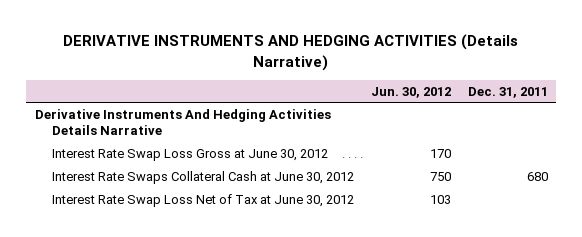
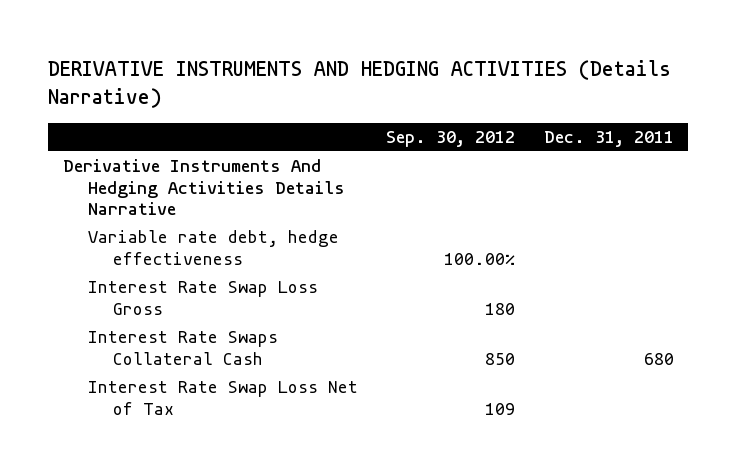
- | Jun. 30, 2012 | Dec. 31, 2011
+ | Sep. 30, 2012 | Dec. 31, 2011
- Interest Rate Swap Loss Gross at June 30, 2012 | 170 |
- Interest Rate Swaps Collateral Cash at June 30, 2012 | 750 | 680
- Interest Rate Swap Loss Net of Tax at June 30, 2012 | 103 |
+ Variable rate debt, hedge effectiveness | 100.00% |
+ Interest Rate Swap Loss Gross | 180 |
+ Interest Rate Swaps Collateral Cash | 850 | 680
+ Interest Rate Swap Loss Net of Tax | 109 |

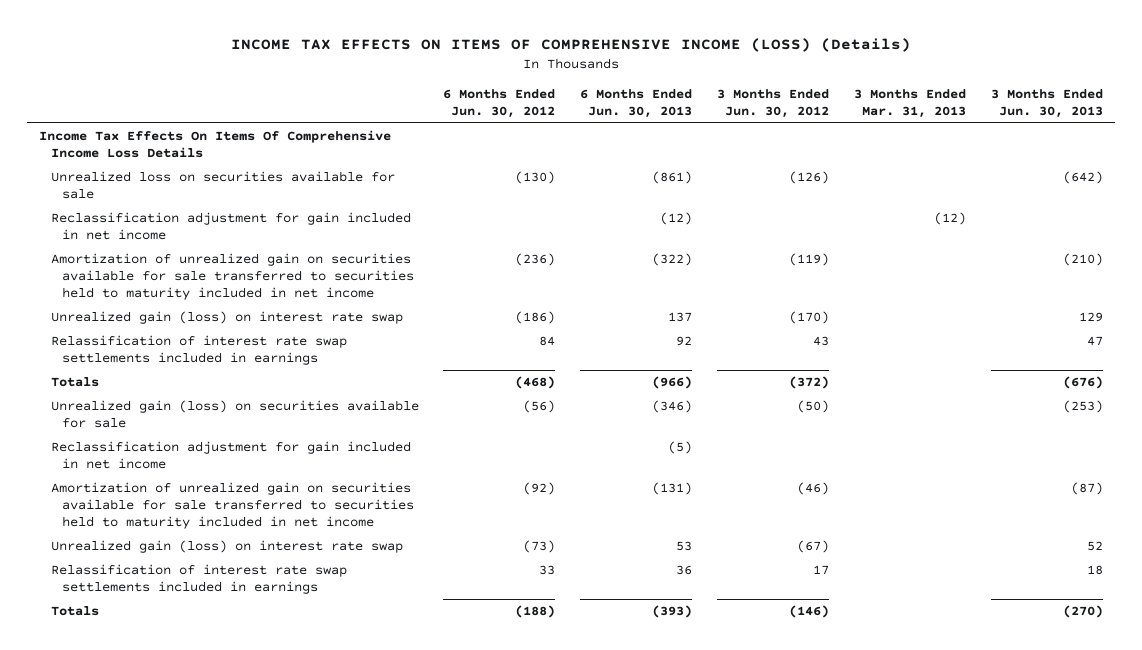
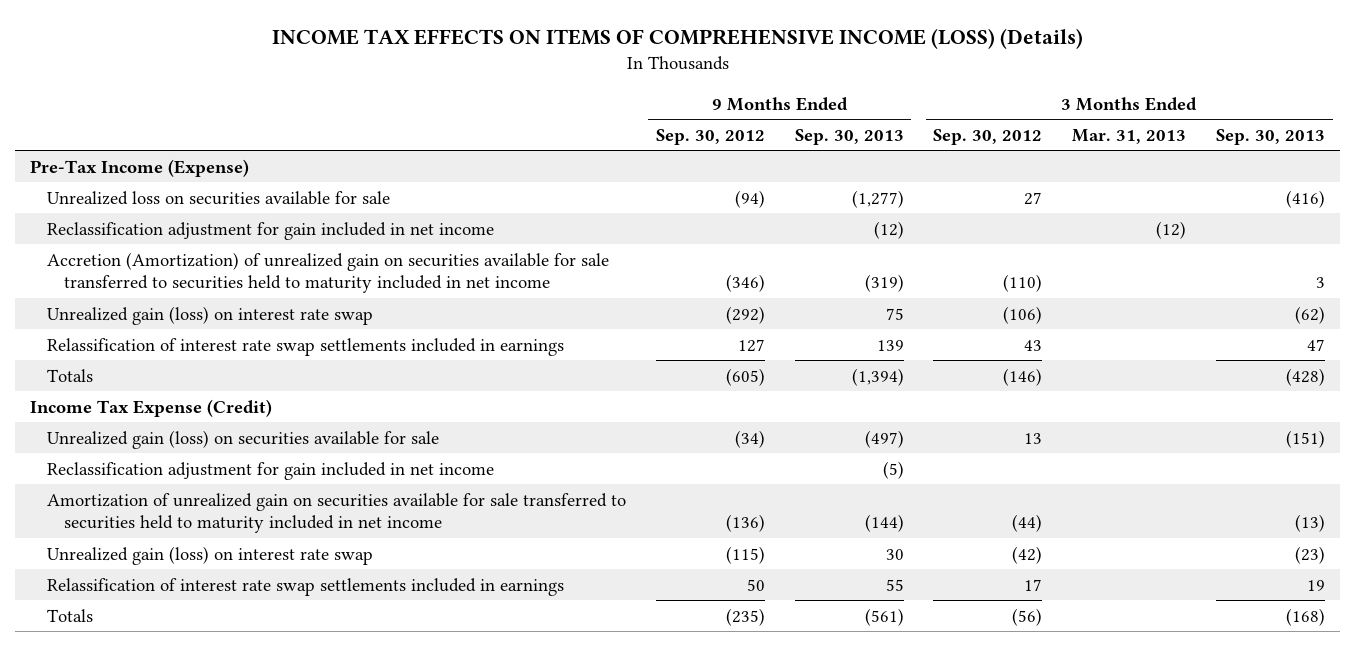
- | 6 Months Ended Jun. 30, 2012 | 6 Months Ended Jun. 30, 2013 | 3 Months Ended Jun. 30, 2012 | 3 Months Ended Mar. 31, 2013 | 3 Months Ended Jun. 30, 2013
+ | 9 Months Ended Sep. 30, 2012 | 9 Months Ended Sep. 30, 2013 | 3 Months Ended Sep. 30, 2012 | 3 Months Ended Mar. 31, 2013 | 3 Months Ended Sep. 30, 2013
- Income Tax Effects On Items Of Comprehensive Income Loss Details
+ Pre-Tax Income (Expense)
- Amortization of unrealized gain on securities available for sale transferred to securities held to maturity included in net income | (236) | (322) | (119) | | (210)
+ Accretion (Amortization) of unrealized gain on securities available for sale transferred to securities held to maturity included in net income | (346) | (319) | (110) | | 3
+ Income Tax Expense (Credit)

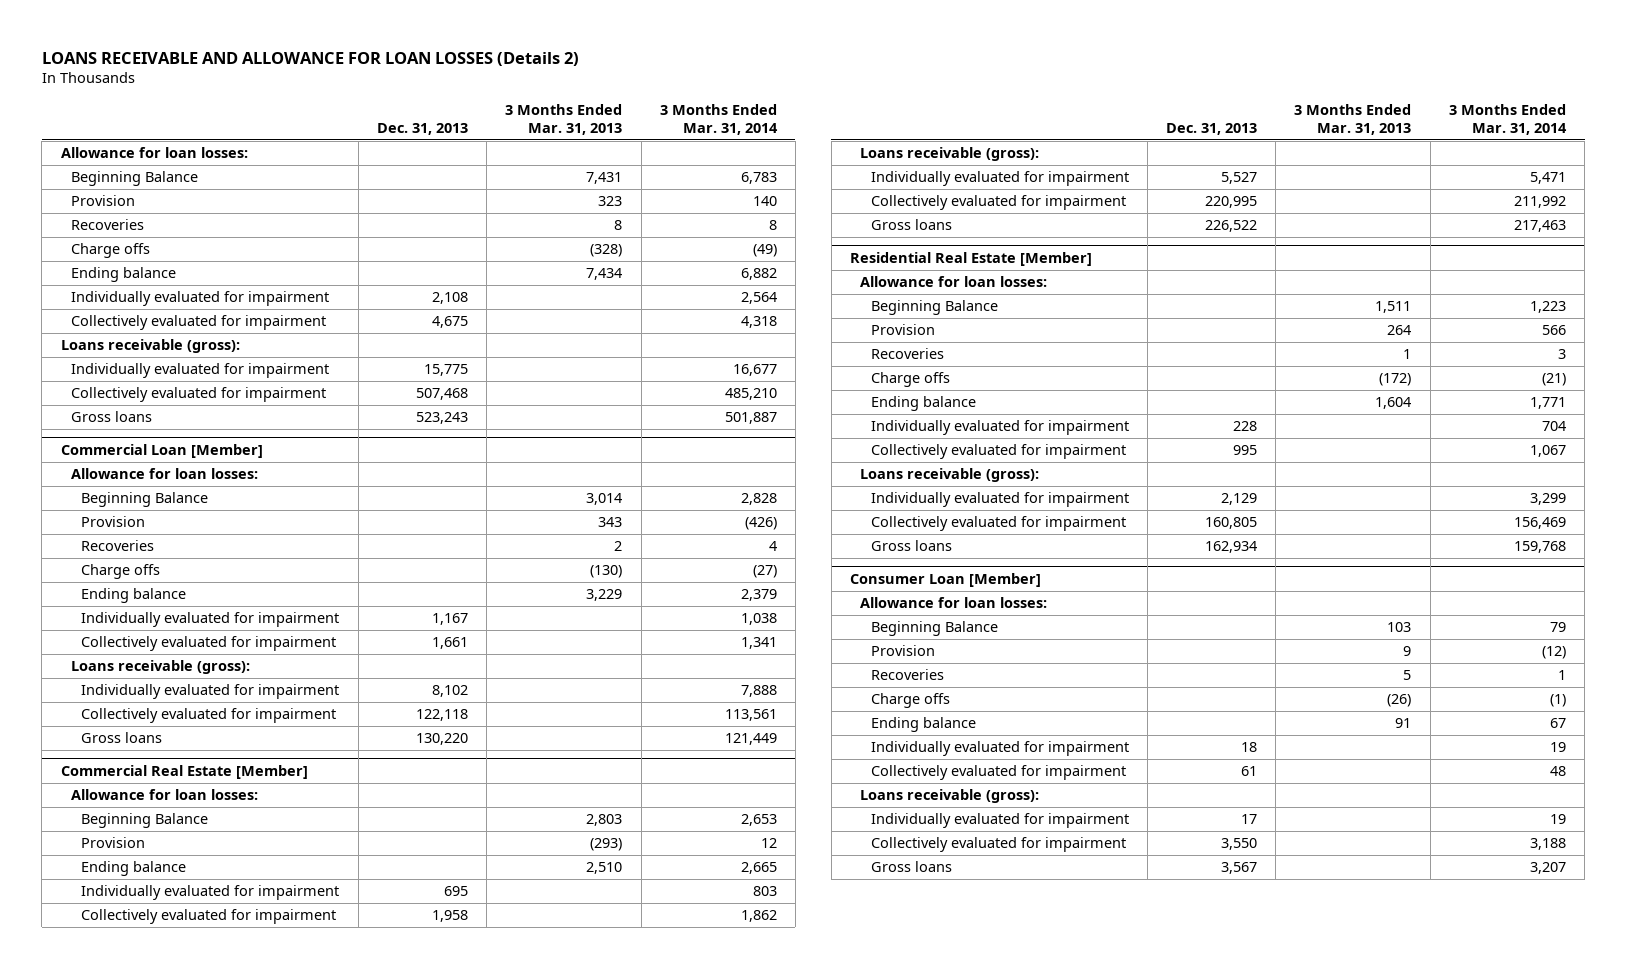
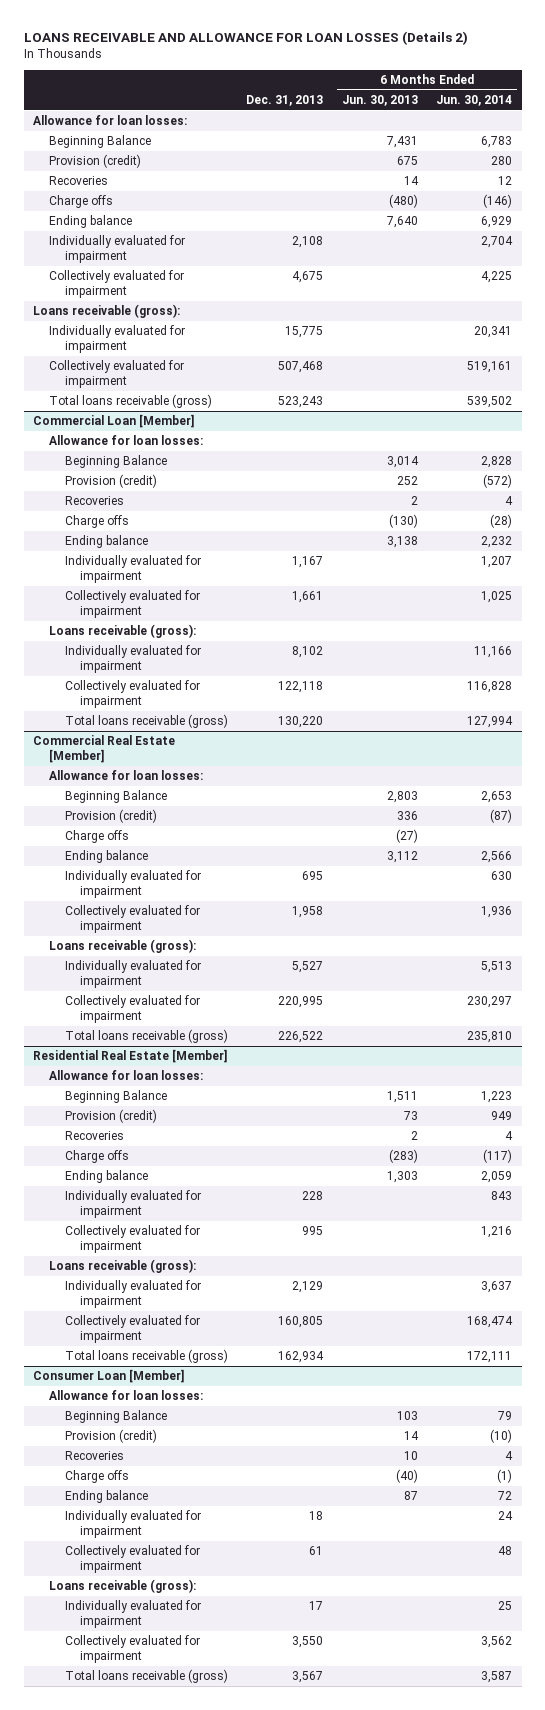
- | Dec. 31, 2013 | 3 Months Ended Mar. 31, 2013 | 3 Months Ended Mar. 31, 2014
+ | Dec. 31, 2013 | 6 Months Ended Jun. 30, 2013 | 6 Months Ended Jun. 30, 2014
- Provision | | 323 | 140
+ Provision (credit) | | 675 | 280
- Gross loans | 523,243 | | 501,887
+ Total loans receivable (gross) | 523,243 | | 539,502
@ Commercial Loan [Member]
- Provision | | 343 | (426)
+ Provision (credit) | | 252 | (572)
- Gross loans | 130,220 | | 121,449
+ Total loans receivable (gross) | 130,220 | | 127,994
@ Commercial Real Estate [Member]
- Provision | | (293) | 12
+ Provision (credit) | | 336 | (87)
+ Charge offs | | (27) |
- Gross loans | 226,522 | | 217,463
+ Total loans receivable (gross) | 226,522 | | 235,810
@ Residential Real Estate [Member]
- Provision | | 264 | 566
+ Provision (credit) | | 73 | 949
- Gross loans | 162,934 | | 159,768
+ Total loans receivable (gross) | 162,934 | | 172,111
@ Consumer Loan [Member]
- Provision | | 9 | (12)
+ Provision (credit) | | 14 | (10)
- Gross loans | 3,567 | | 3,207
+ Total loans receivable (gross) | 3,567 | | 3,587

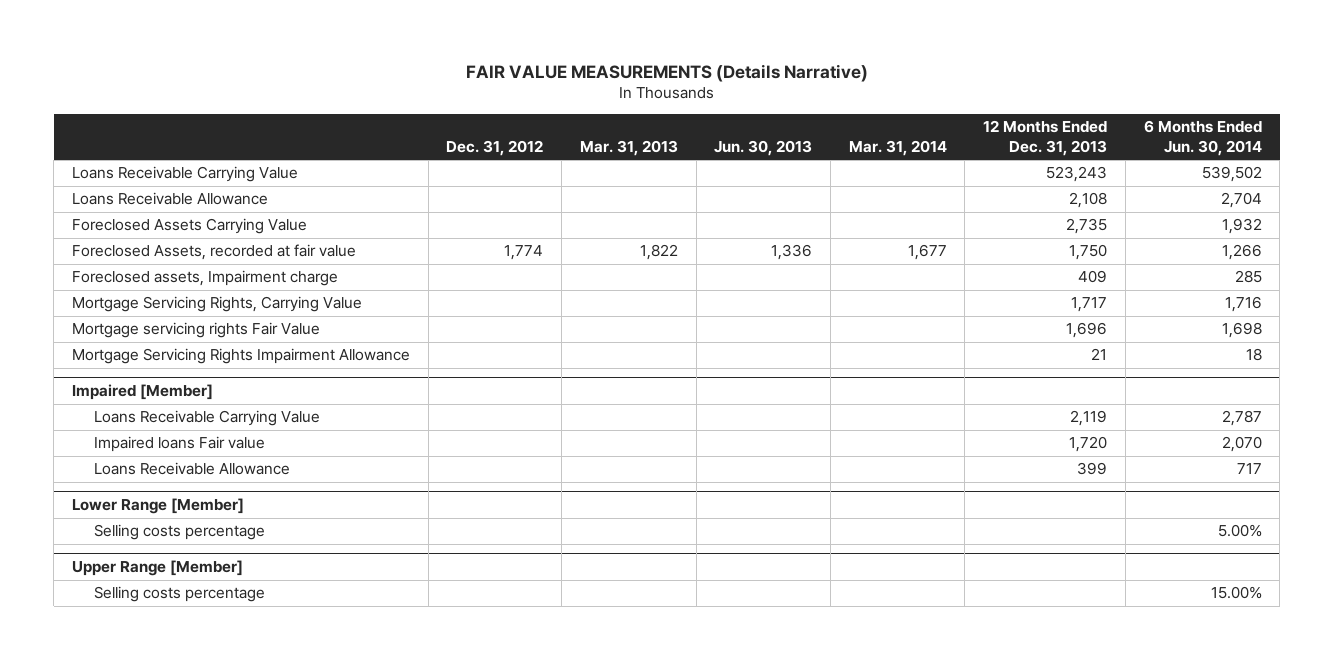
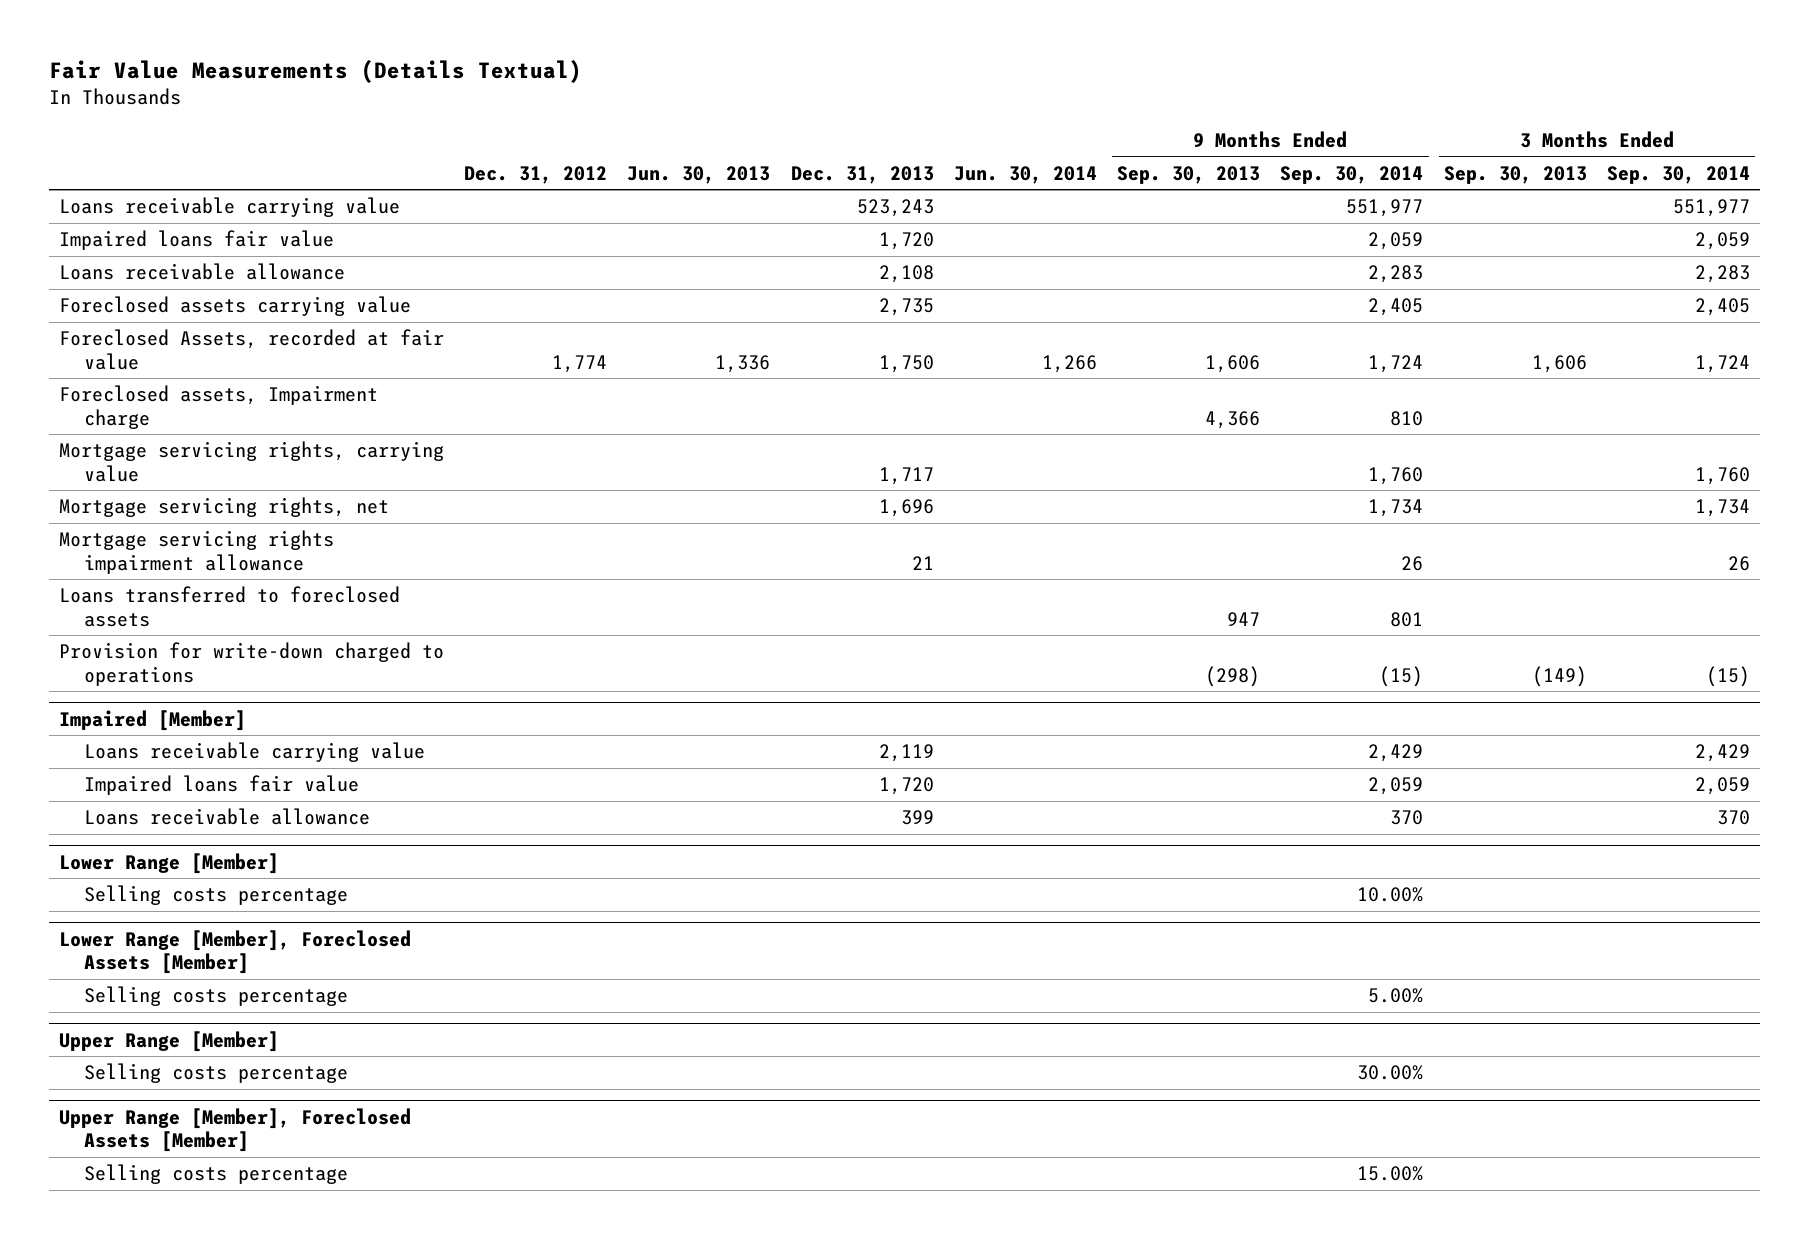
- FAIR VALUE MEASUREMENTS (Details Narrative)
+ Fair Value Measurements (Details Textual)
- | Dec. 31, 2012 | Mar. 31, 2013 | Jun. 30, 2013 | Mar. 31, 2014 | 12 Months Ended Dec. 31, 2013 | 6 Months Ended Jun. 30, 2014
+ | Dec. 31, 2012 | Jun. 30, 2013 | Dec. 31, 2013 | Jun. 30, 2014 | 9 Months Ended Sep. 30, 2013 | 9 Months Ended Sep. 30, 2014 | 3 Months Ended Sep. 30, 2013 | 3 Months Ended Sep. 30, 2014
- Loans Receivable Carrying Value | | | | | 523,243 | 539,502
- Loans Receivable Allowance | | | | | 2,108 | 2,704
- Foreclosed Assets Carrying Value | | | | | 2,735 | 1,932
+ Loans receivable carrying value | | | 523,243 | | | 551,977 | | 551,977
+ Impaired loans fair value | | | 1,720 | | | 2,059 | | 2,059
+ Loans receivable allowance | | | 2,108 | | | 2,283 | | 2,283
+ Foreclosed assets carrying value | | | 2,735 | | | 2,405 | | 2,405
- Mortgage Servicing Rights, Carrying Value | | | | | 1,717 | 1,716
- Mortgage servicing rights Fair Value | | | | | 1,696 | 1,698
- Mortgage Servicing Rights Impairment Allowance | | | | | 21 | 18
+ Mortgage servicing rights, carrying value | | | 1,717 | | | 1,760 | | 1,760
+ Mortgage servicing rights, net | | | 1,696 | | | 1,734 | | 1,734
+ Mortgage servicing rights impairment allowance | | | 21 | | | 26 | | 26
+ Loans transferred to foreclosed assets | | | | | 947 | 801 | |
+ Provision for write-down charged to operations | | | | | (298) | (15) | (149) | (15)
@ Impaired [Member]
- Loans Receivable Carrying Value | | | | | 2,119 | 2,787
- Impaired loans Fair value | | | | | 1,720 | 2,070
- Loans Receivable Allowance | | | | | 399 | 717
+ Loans receivable carrying value | | | 2,119 | | | 2,429 | | 2,429
+ Impaired loans fair value | | | 1,720 | | | 2,059 | | 2,059
+ Loans receivable allowance | | | 399 | | | 370 | | 370
+ Lower Range [Member], Foreclosed Assets [Member]
+ Selling costs percentage | | | | | | 5.00% | |
+ Upper Range [Member], Foreclosed Assets [Member]
+ Selling costs percentage | | | | | | 15.00% | |

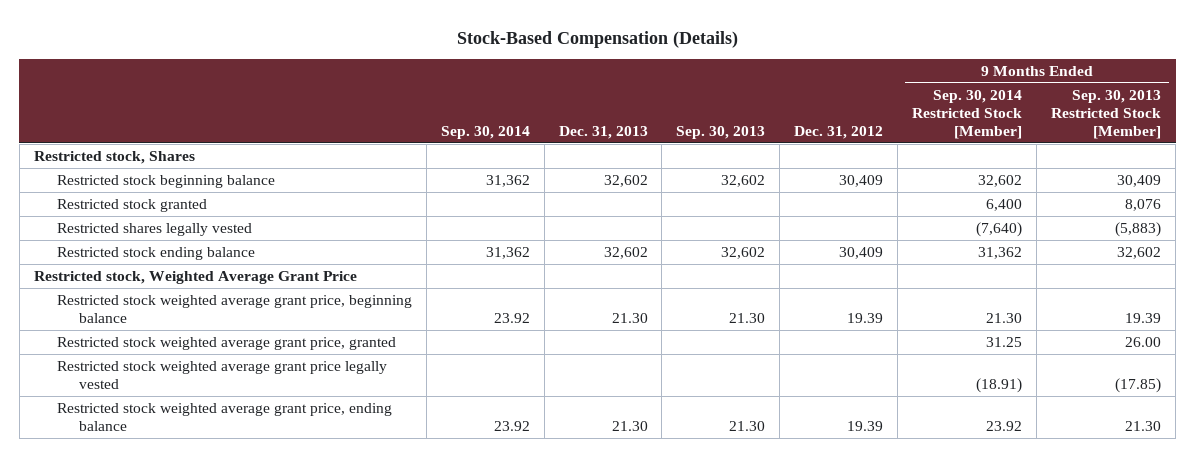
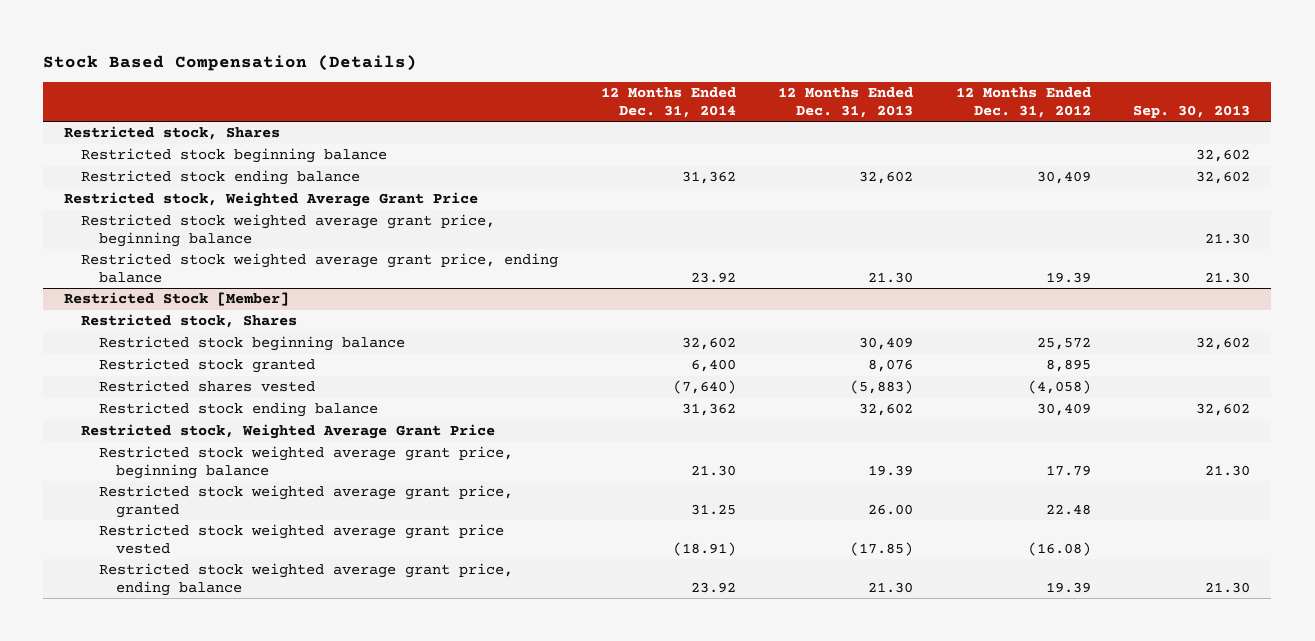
- Stock-Based Compensation (Details)
+ Stock Based Compensation (Details)
- | Sep. 30, 2014 | Dec. 31, 2013 | Sep. 30, 2013 | Dec. 31, 2012 | 9 Months Ended Sep. 30, 2014 Restricted Stock [Member] | 9 Months Ended Sep. 30, 2013 Restricted Stock [Member]
+ | 12 Months Ended Dec. 31, 2014 | 12 Months Ended Dec. 31, 2013 | 12 Months Ended Dec. 31, 2012 | Sep. 30, 2013
- Restricted stock granted | | | | | 6,400 | 8,076
- Restricted shares legally vested | | | | | (7,640) | (5,883)
- Restricted stock weighted average grant price, granted | | | | | 31.25 | 26.00
- Restricted stock weighted average grant price legally vested | | | | | (18.91) | (17.85)
+ Restricted Stock [Member]
+ Restricted stock, Shares
+ Restricted stock beginning balance | 32,602 | 30,409 | 25,572 | 32,602
+ Restricted stock granted | 6,400 | 8,076 | 8,895 |
+ Restricted shares vested | (7,640) | (5,883) | (4,058) |
+ Restricted stock ending balance | 31,362 | 32,602 | 30,409 | 32,602
+ Restricted stock, Weighted Average Grant Price
+ Restricted stock weighted average grant price, beginning balance | 21.30 | 19.39 | 17.79 | 21.30
+ Restricted stock weighted average grant price, granted | 31.25 | 26.00 | 22.48 |
+ Restricted stock weighted average grant price vested | (18.91) | (17.85) | (16.08) |
+ Restricted stock weighted average grant price, ending balance | 23.92 | 21.30 | 19.39 | 21.30

